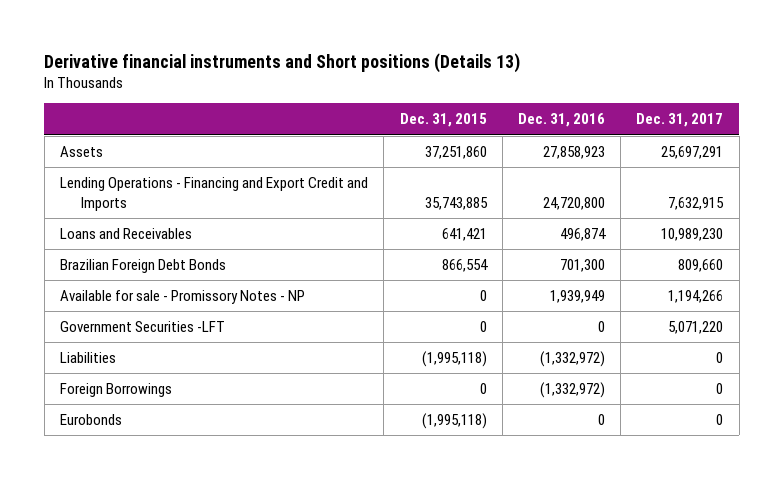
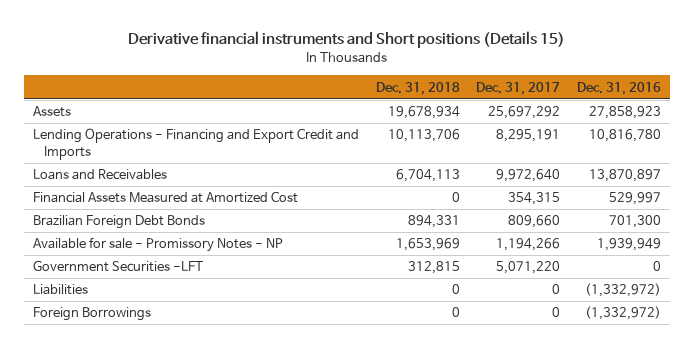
- Derivative financial instruments and Short positions (Details 13)
+ Derivative financial instruments and Short positions (Details 15)
- | Dec. 31, 2015 | Dec. 31, 2016 | Dec. 31, 2017
+ | Dec. 31, 2018 | Dec. 31, 2017 | Dec. 31, 2016
- Assets | 37,251,860 | 27,858,923 | 25,697,291
- Lending Operations - Financing and Export Credit and Imports | 35,743,885 | 24,720,800 | 7,632,915
- Loans and Receivables | 641,421 | 496,874 | 10,989,230
+ Assets | 19,678,934 | 25,697,292 | 27,858,923
+ Lending Operations - Financing and Export Credit and Imports | 10,113,706 | 8,295,191 | 10,816,780
+ Loans and Receivables | 6,704,113 | 9,972,640 | 13,870,897
+ Financial Assets Measured at Amortized Cost | 0 | 354,315 | 529,997
- Eurobonds | (1,995,118) | 0 | 0

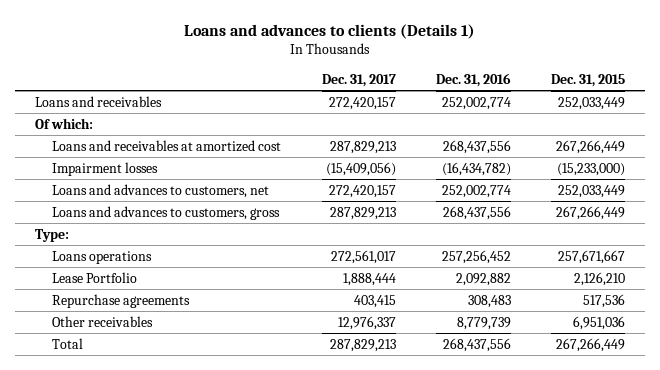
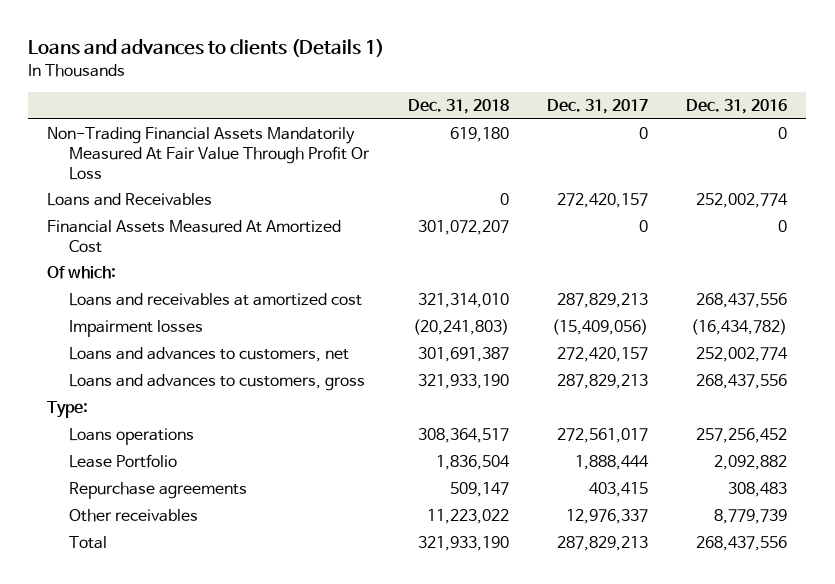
- | Dec. 31, 2017 | Dec. 31, 2016 | Dec. 31, 2015
+ | Dec. 31, 2018 | Dec. 31, 2017 | Dec. 31, 2016
- Loans and receivables | 272,420,157 | 252,002,774 | 252,033,449
+ Non-Trading Financial Assets Mandatorily Measured At Fair Value Through Profit Or Loss | 619,180 | 0 | 0
+ Loans and Receivables | 0 | 272,420,157 | 252,002,774
+ Financial Assets Measured At Amortized Cost | 301,072,207 | 0 | 0

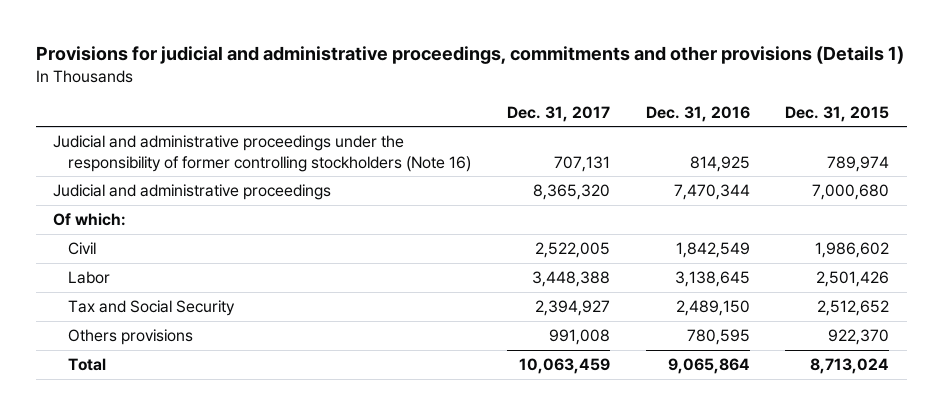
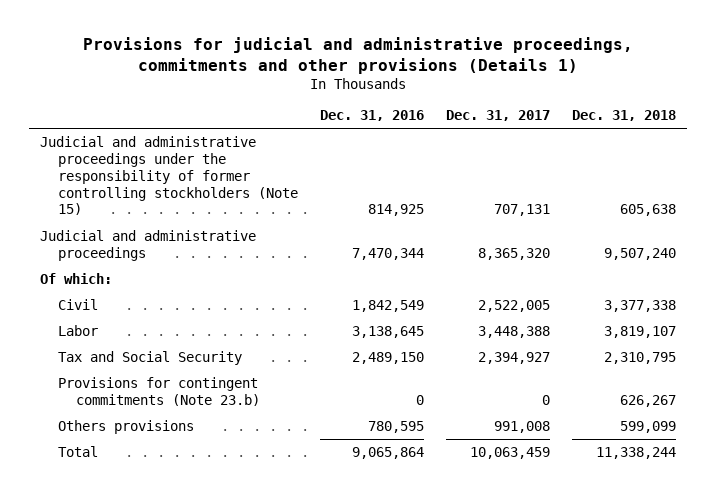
- | Dec. 31, 2017 | Dec. 31, 2016 | Dec. 31, 2015
+ | Dec. 31, 2016 | Dec. 31, 2017 | Dec. 31, 2018
- Judicial and administrative proceedings under the responsibility of former controlling stockholders (Note 16) | 707,131 | 814,925 | 789,974
+ Judicial and administrative proceedings under the responsibility of former controlling stockholders (Note 15) | 814,925 | 707,131 | 605,638
+ Provisions for contingent commitments (Note 23.b) | 0 | 0 | 626,267

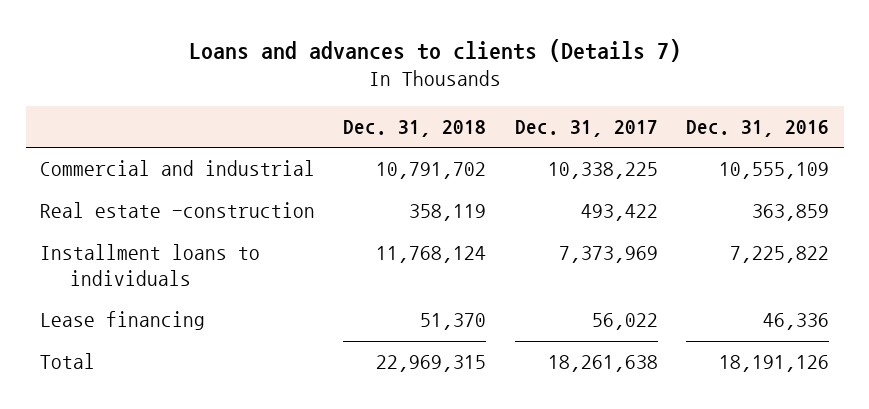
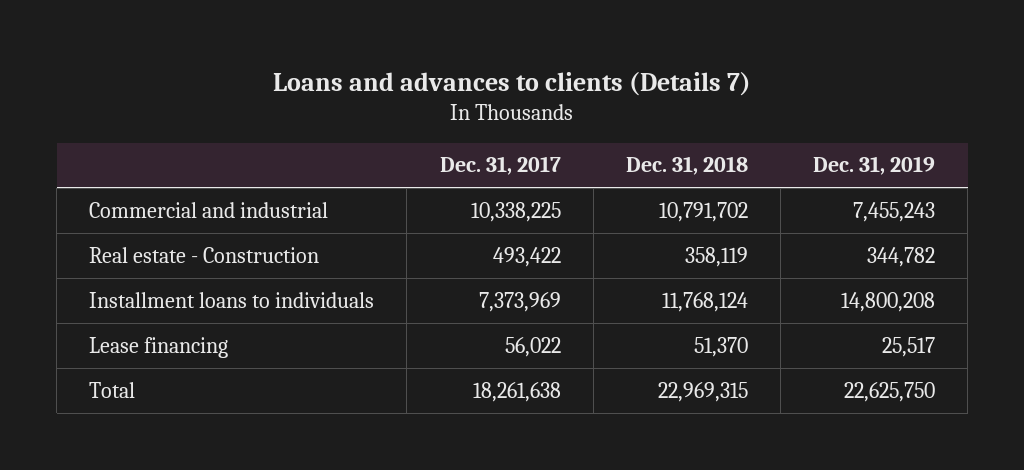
- | Dec. 31, 2018 | Dec. 31, 2017 | Dec. 31, 2016
+ | Dec. 31, 2017 | Dec. 31, 2018 | Dec. 31, 2019
- Real estate -construction | 358,119 | 493,422 | 363,859
+ Real estate - Construction | 493,422 | 358,119 | 344,782

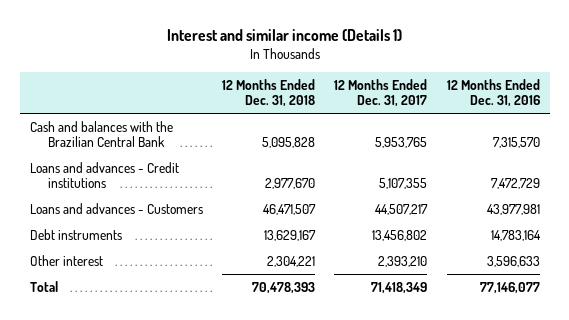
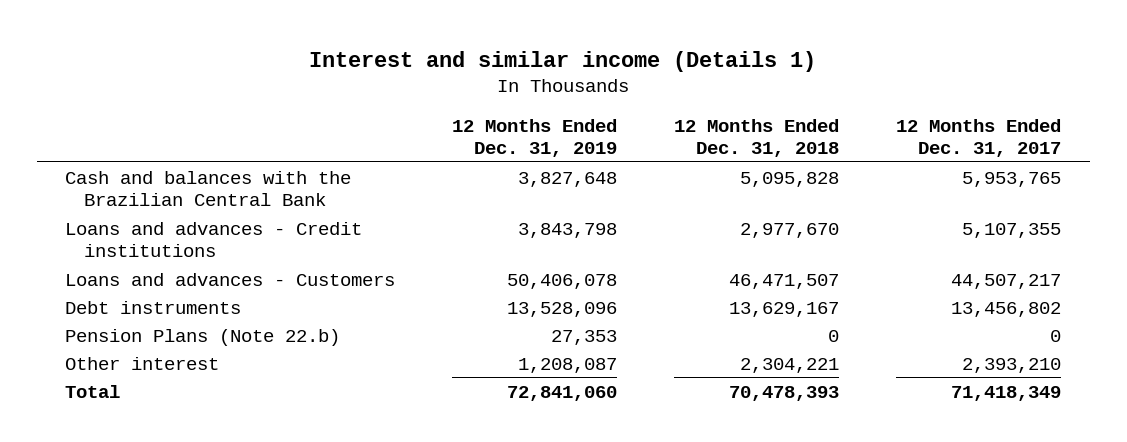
- | 12 Months Ended Dec. 31, 2018 | 12 Months Ended Dec. 31, 2017 | 12 Months Ended Dec. 31, 2016
+ | 12 Months Ended Dec. 31, 2019 | 12 Months Ended Dec. 31, 2018 | 12 Months Ended Dec. 31, 2017
+ Pension Plans (Note 22.b) | 27,353 | 0 | 0

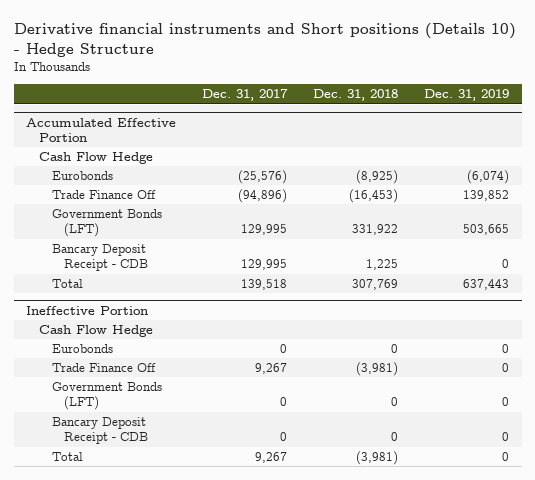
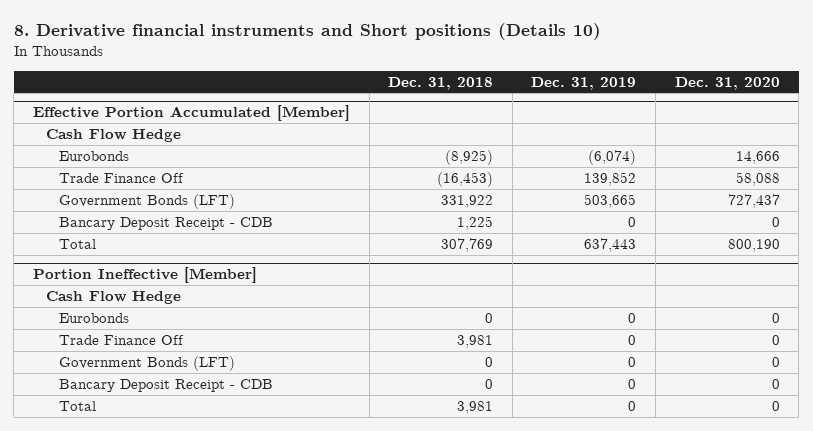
- Derivative financial instruments and Short positions (Details 10) - Hedge Structure
+ 8. Derivative financial instruments and Short positions (Details 10)
- | Dec. 31, 2017 | Dec. 31, 2018 | Dec. 31, 2019
+ | Dec. 31, 2018 | Dec. 31, 2019 | Dec. 31, 2020
- Accumulated Effective Portion
+ Effective Portion Accumulated [Member]
- Ineffective Portion
+ Portion Ineffective [Member]
- Trade Finance Off | 9,267 | (3,981) | 0
+ Trade Finance Off | 3,981 | 0 | 0
- Total | 9,267 | (3,981) | 0
+ Total | 3,981 | 0 | 0

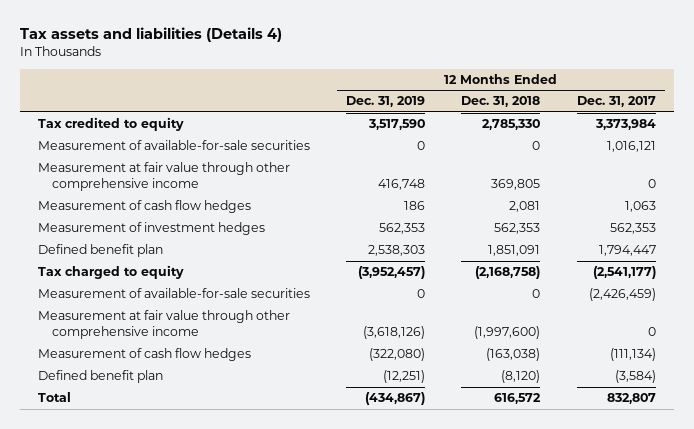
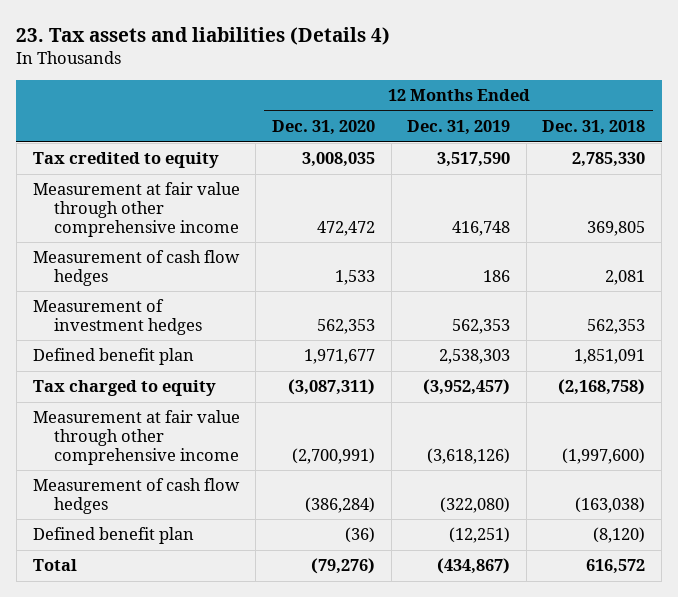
- Tax assets and liabilities (Details 4)
+ 23. Tax assets and liabilities (Details 4)
- | 12 Months Ended Dec. 31, 2019 | 12 Months Ended Dec. 31, 2018 | 12 Months Ended Dec. 31, 2017
+ | 12 Months Ended Dec. 31, 2020 | 12 Months Ended Dec. 31, 2019 | 12 Months Ended Dec. 31, 2018
- Measurement of available-for-sale securities | 0 | 0 | 1,016,121
- Measurement of available-for-sale securities | 0 | 0 | (2,426,459)

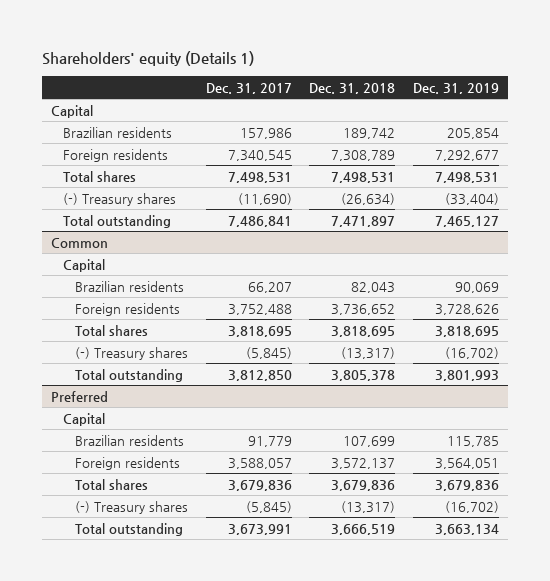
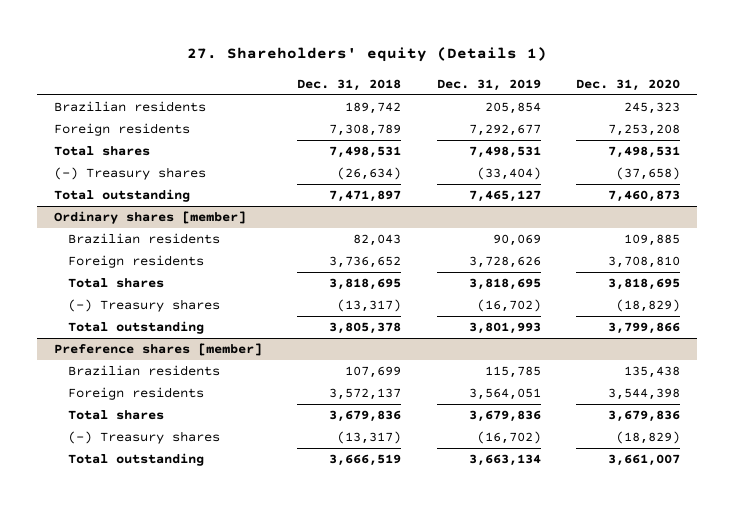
- Shareholders' equity (Details 1)
+ 27. Shareholders' equity (Details 1)
- | Dec. 31, 2017 | Dec. 31, 2018 | Dec. 31, 2019
+ | Dec. 31, 2018 | Dec. 31, 2019 | Dec. 31, 2020
- Capital
- Common
- Capital
+ Ordinary shares [member]
- Preferred
- Capital
+ Preference shares [member]

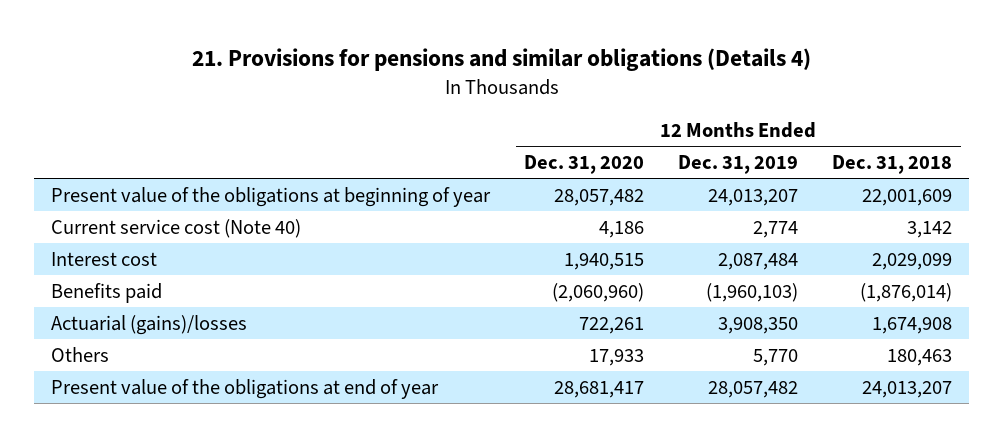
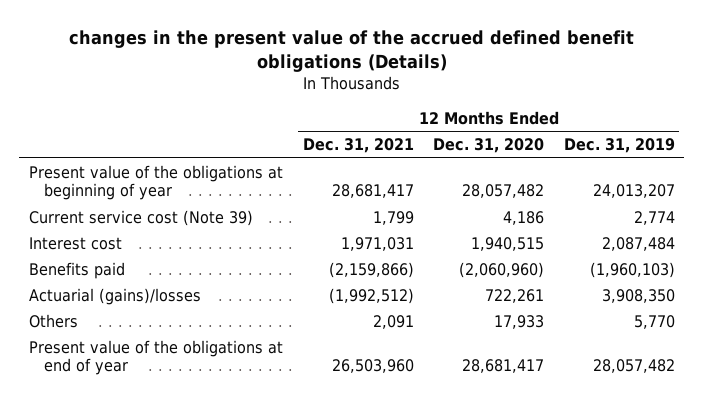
- 21. Provisions for pensions and similar obligations (Details 4)
+ changes in the present value of the accrued defined benefit obligations (Details)
- | 12 Months Ended Dec. 31, 2020 | 12 Months Ended Dec. 31, 2019 | 12 Months Ended Dec. 31, 2018
+ | 12 Months Ended Dec. 31, 2021 | 12 Months Ended Dec. 31, 2020 | 12 Months Ended Dec. 31, 2019
- Current service cost (Note 40) | 4,186 | 2,774 | 3,142
+ Current service cost (Note 39) | 1,799 | 4,186 | 2,774

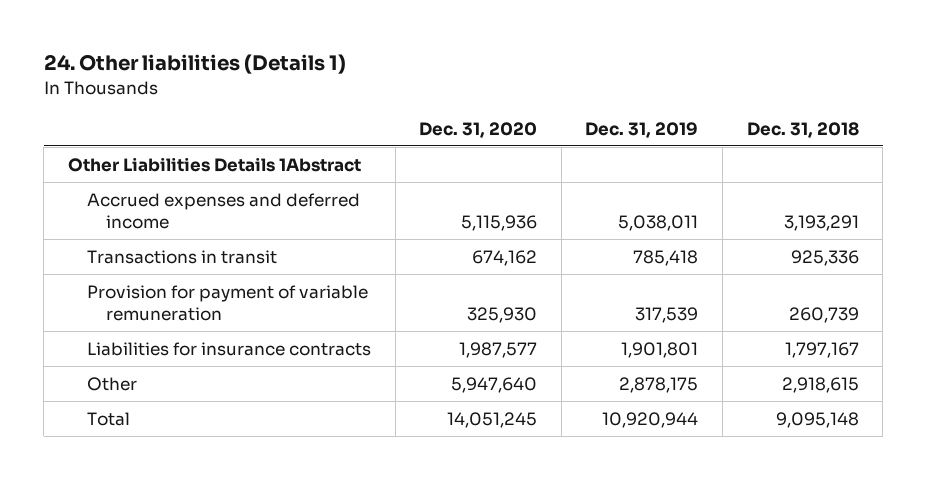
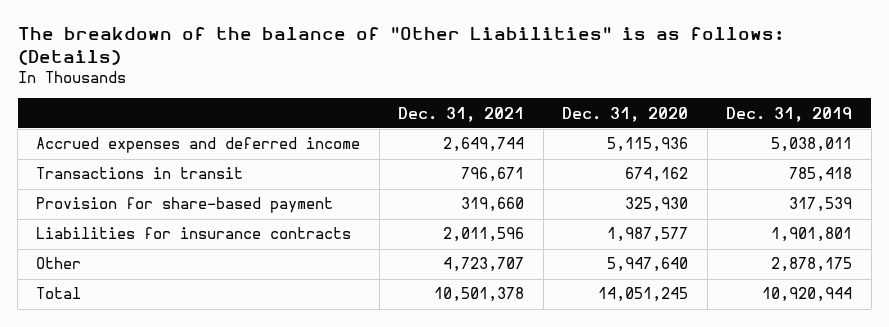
- 24. Other liabilities (Details 1)
+ The breakdown of the balance of "Other Liabilities" is as follows: (Details)
- | Dec. 31, 2020 | Dec. 31, 2019 | Dec. 31, 2018
+ | Dec. 31, 2021 | Dec. 31, 2020 | Dec. 31, 2019
- Other Liabilities Details 1Abstract
- Provision for payment of variable remuneration | 325,930 | 317,539 | 260,739
+ Provision for share-based payment | 319,660 | 325,930 | 317,539

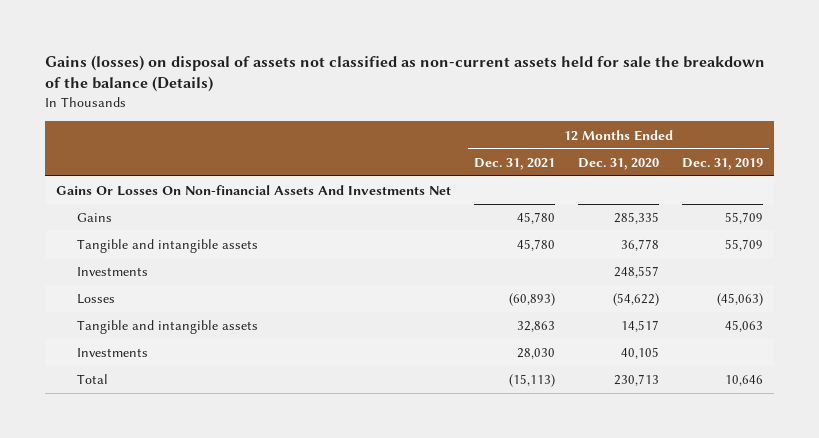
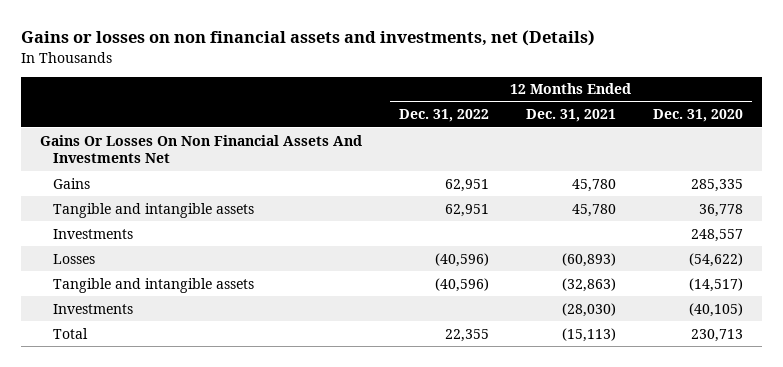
- Gains (losses) on disposal of assets not classified as non-current assets held for sale the breakdown of the balance (Details)
+ Gains or losses on non financial assets and investments, net (Details)
- | 12 Months Ended Dec. 31, 2021 | 12 Months Ended Dec. 31, 2020 | 12 Months Ended Dec. 31, 2019
+ | 12 Months Ended Dec. 31, 2022 | 12 Months Ended Dec. 31, 2021 | 12 Months Ended Dec. 31, 2020
- Gains Or Losses On Non-financial Assets And Investments Net
+ Gains Or Losses On Non Financial Assets And Investments Net
- Tangible and intangible assets | 32,863 | 14,517 | 45,063
- Investments | 28,030 | 40,105 |
+ Tangible and intangible assets | (40,596) | (32,863) | (14,517)
+ Investments | | (28,030) | (40,105)

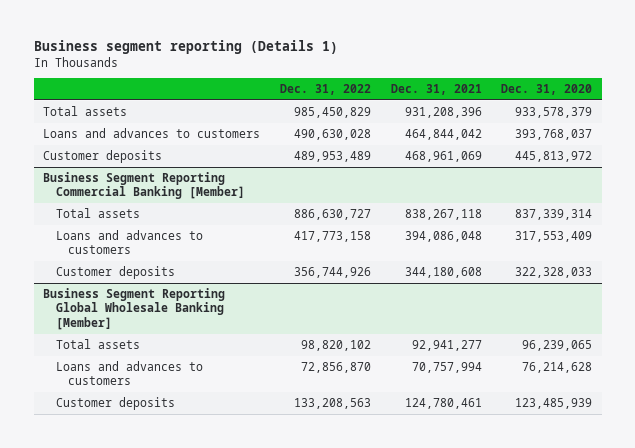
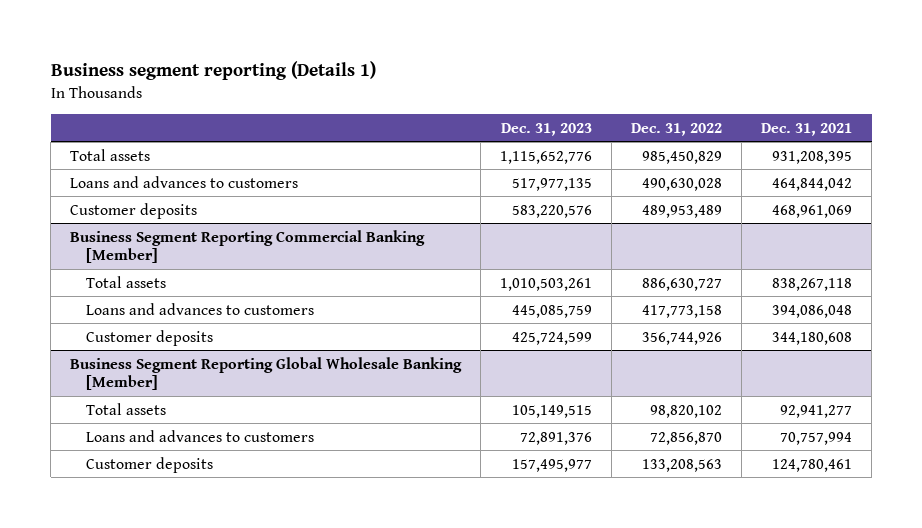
- | Dec. 31, 2022 | Dec. 31, 2021 | Dec. 31, 2020
+ | Dec. 31, 2023 | Dec. 31, 2022 | Dec. 31, 2021
- Total assets | 985,450,829 | 931,208,396 | 933,578,379
+ Total assets | 1,115,652,776 | 985,450,829 | 931,208,395

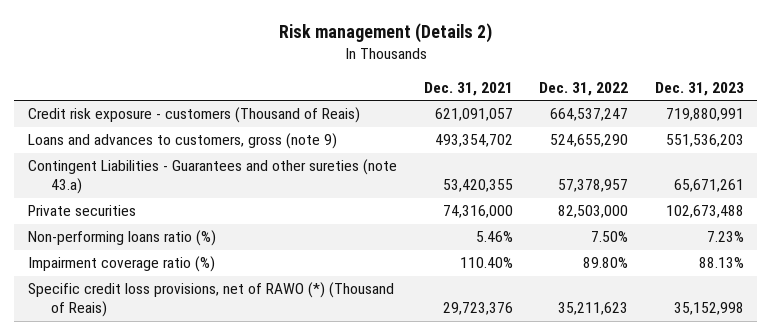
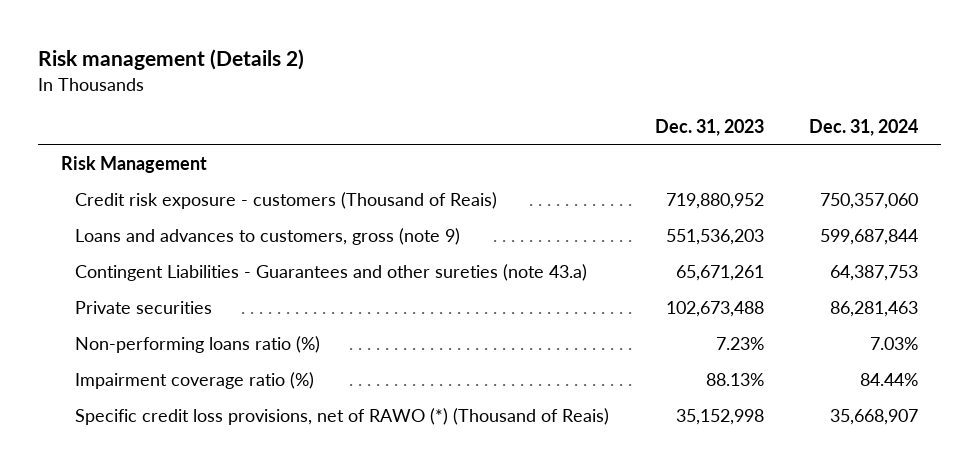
- | Dec. 31, 2021 | Dec. 31, 2022 | Dec. 31, 2023
+ | Dec. 31, 2023 | Dec. 31, 2024
- Credit risk exposure - customers (Thousand of Reais) | 621,091,057 | 664,537,247 | 719,880,991
+ Risk Management
+ Credit risk exposure - customers (Thousand of Reais) | 719,880,952 | 750,357,060

